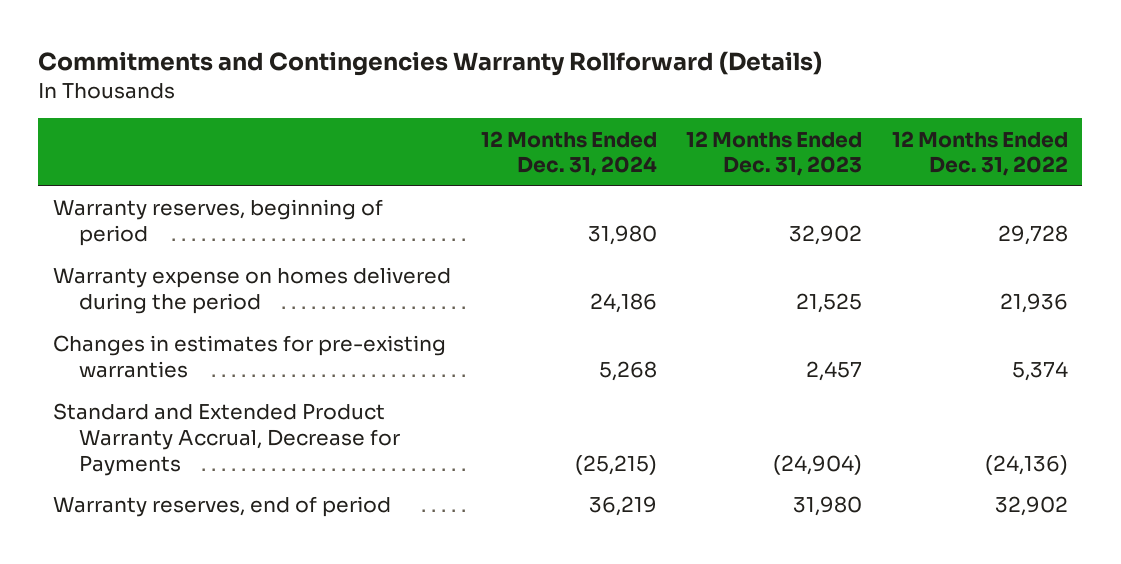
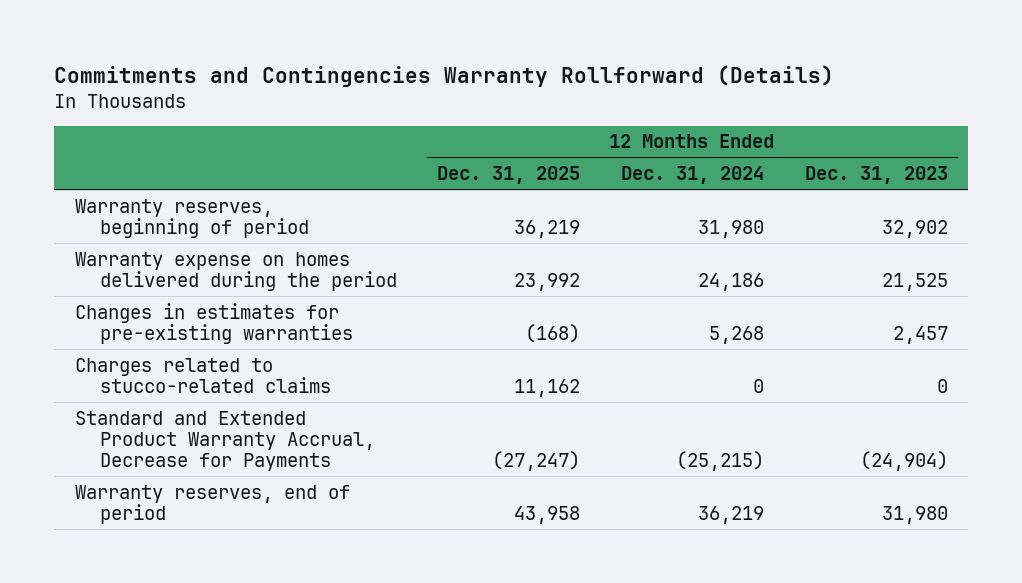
- | 12 Months Ended Dec. 31, 2024 | 12 Months Ended Dec. 31, 2023 | 12 Months Ended Dec. 31, 2022
+ | 12 Months Ended Dec. 31, 2025 | 12 Months Ended Dec. 31, 2024 | 12 Months Ended Dec. 31, 2023
+ Charges related to stucco-related claims | 11,162 | 0 | 0

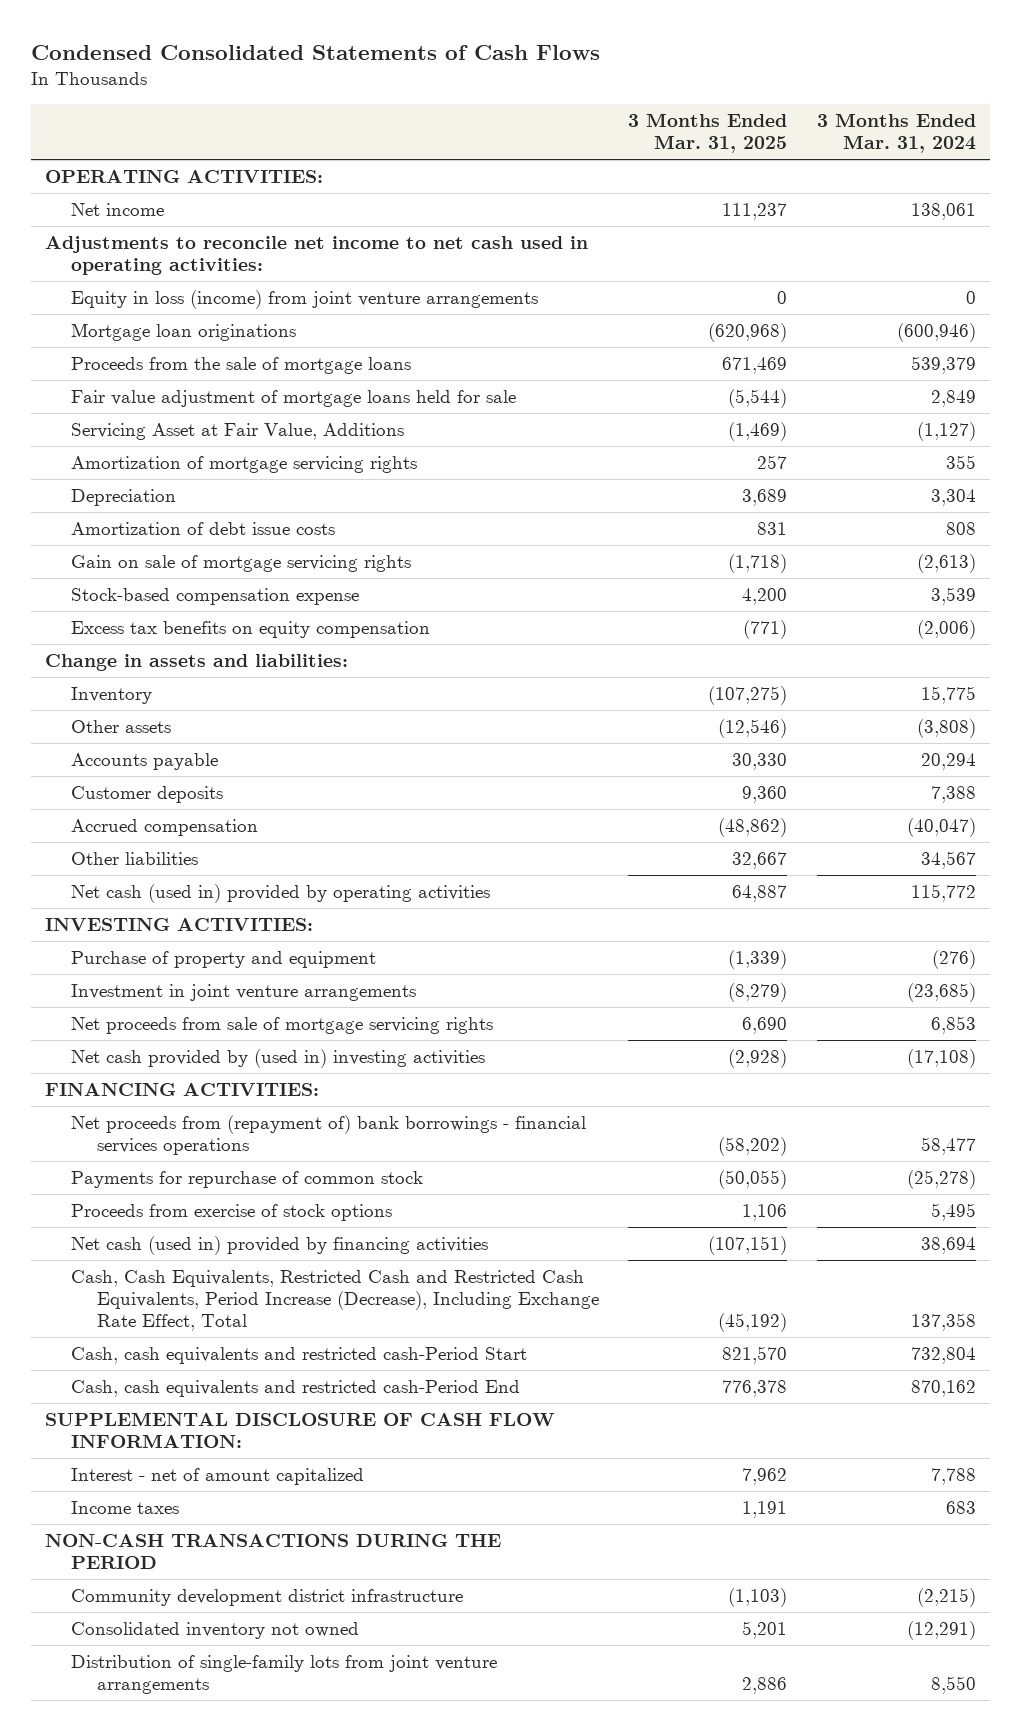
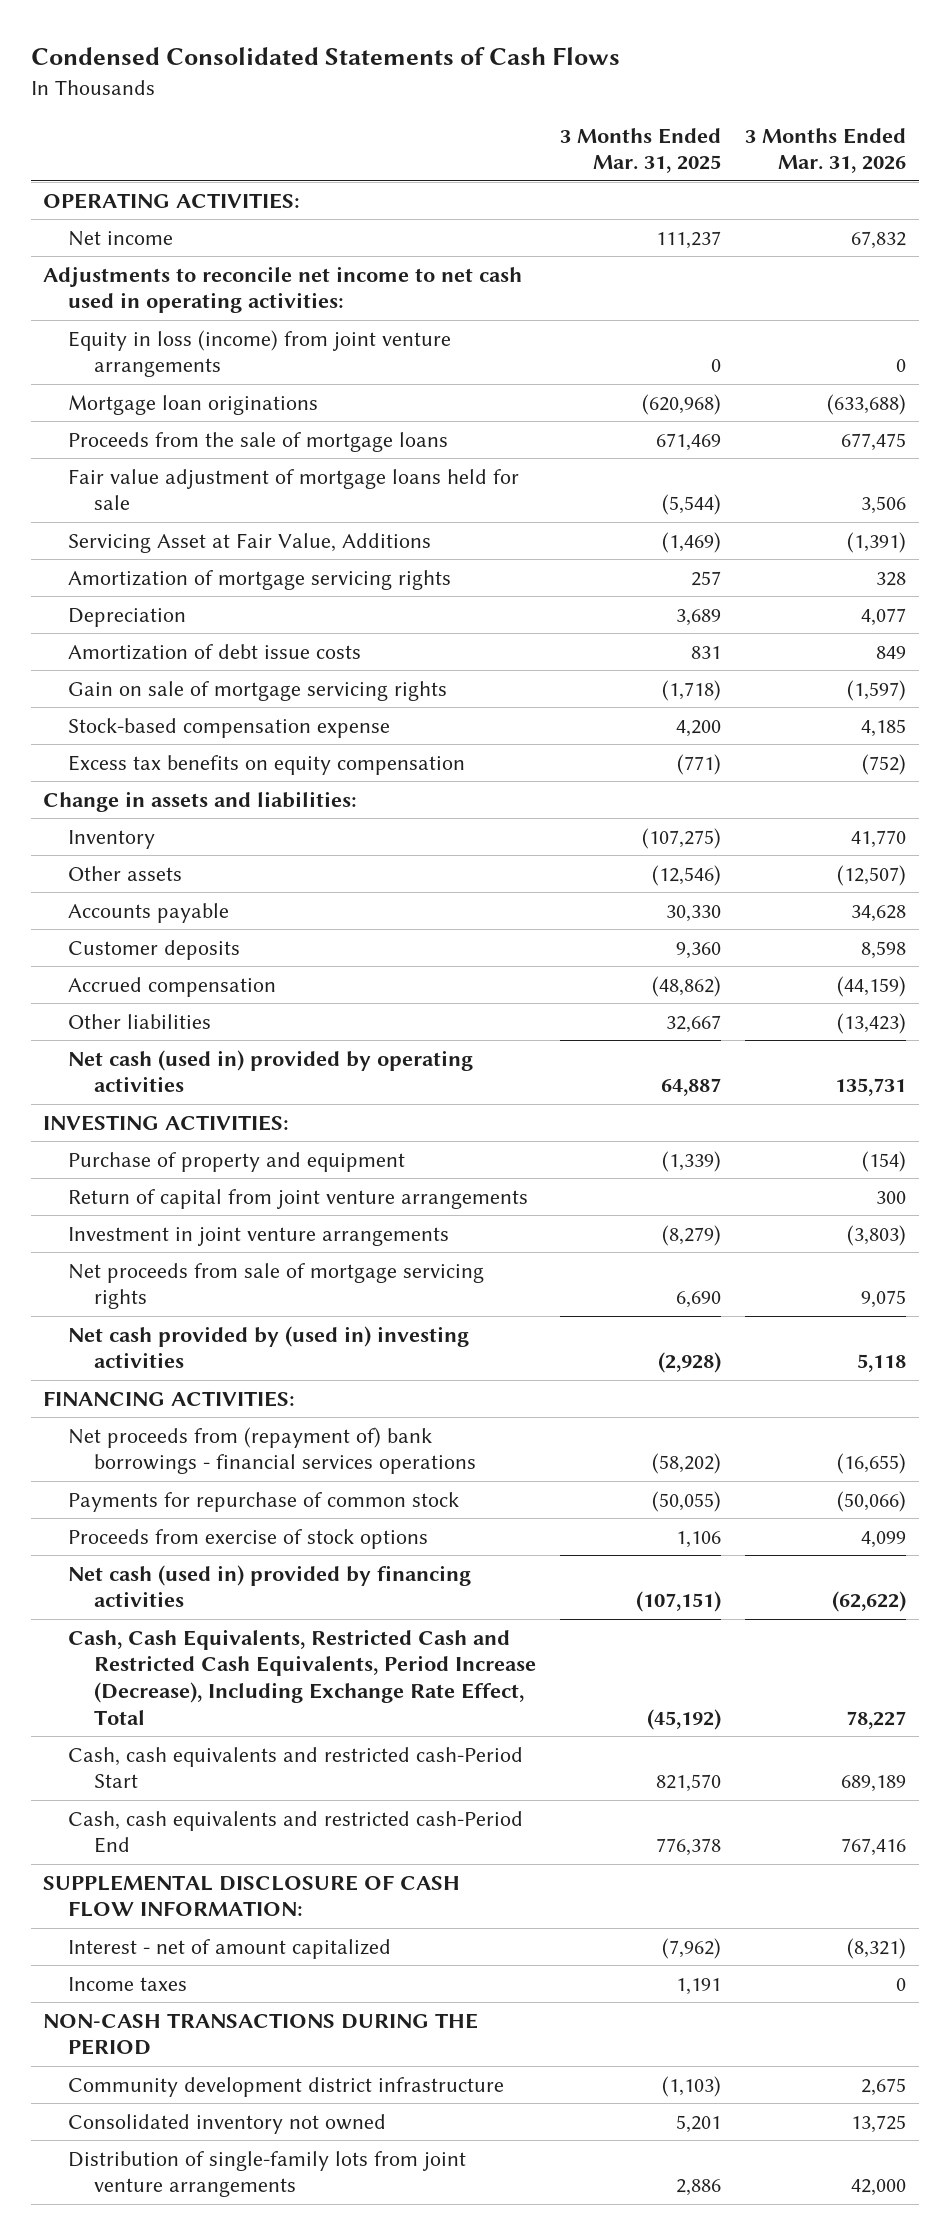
- | 3 Months Ended Mar. 31, 2025 | 3 Months Ended Mar. 31, 2024
+ | 3 Months Ended Mar. 31, 2025 | 3 Months Ended Mar. 31, 2026
+ Return of capital from joint venture arrangements | | 300
- Interest - net of amount capitalized | 7,962 | 7,788
+ Interest - net of amount capitalized | (7,962) | (8,321)

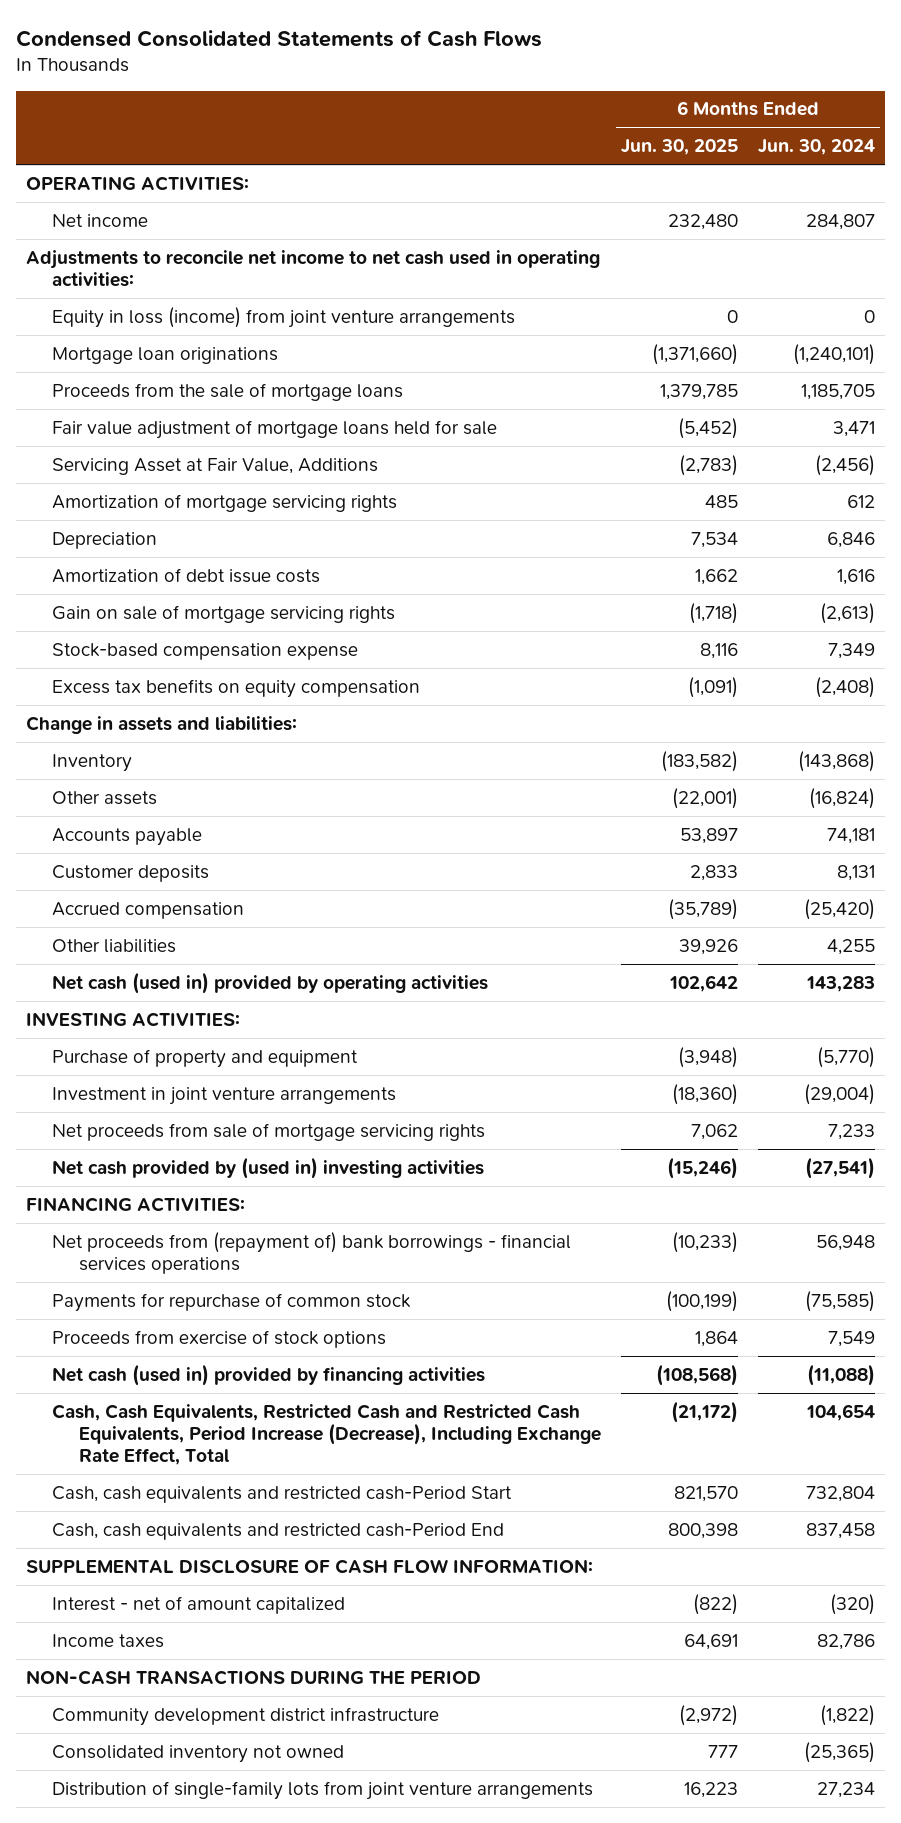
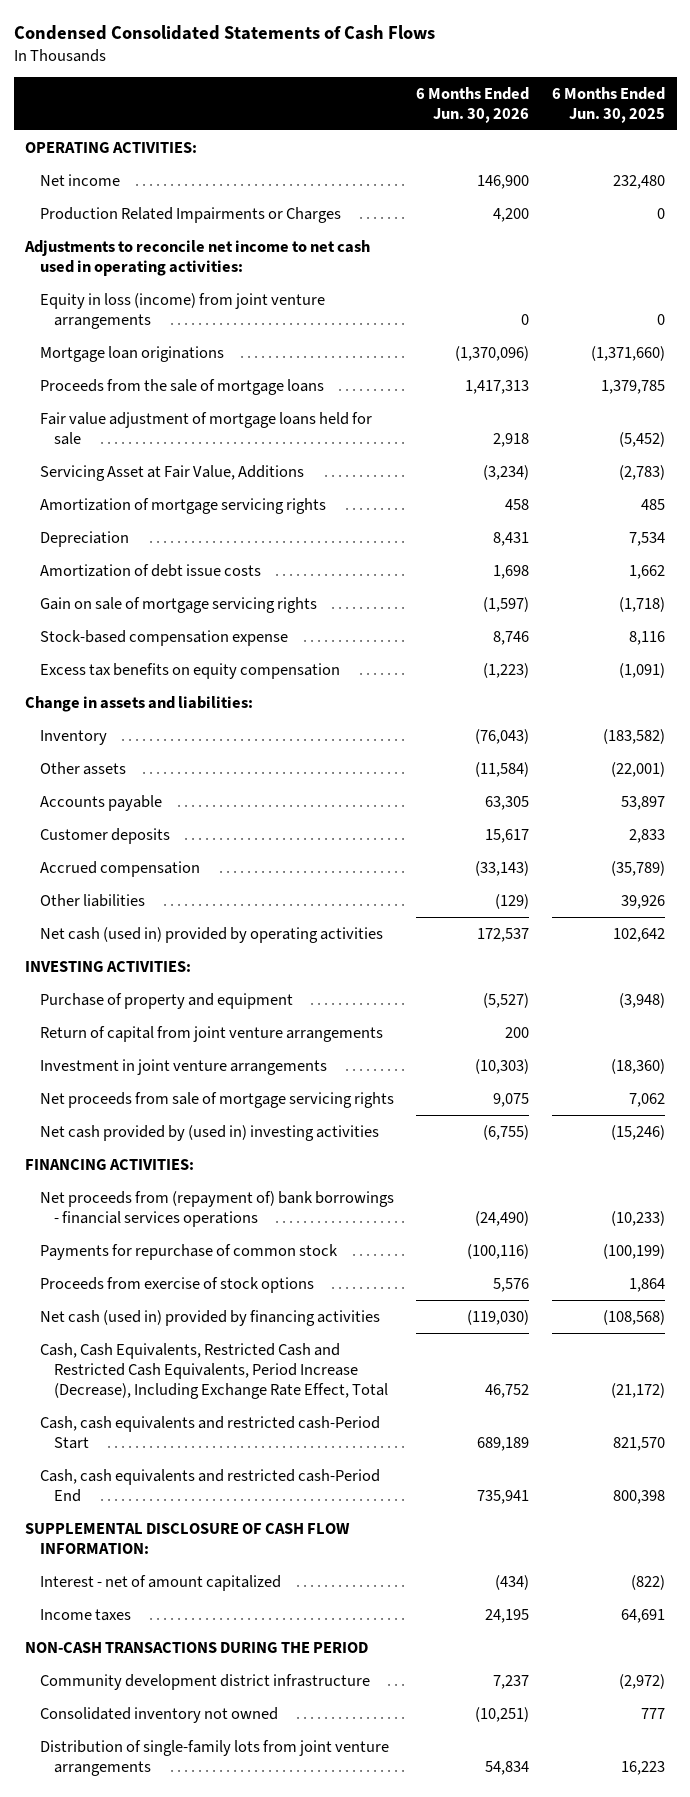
- | 6 Months Ended Jun. 30, 2025 | 6 Months Ended Jun. 30, 2024
+ | 6 Months Ended Jun. 30, 2026 | 6 Months Ended Jun. 30, 2025
+ Production Related Impairments or Charges | 4,200 | 0
+ Return of capital from joint venture arrangements | 200 |

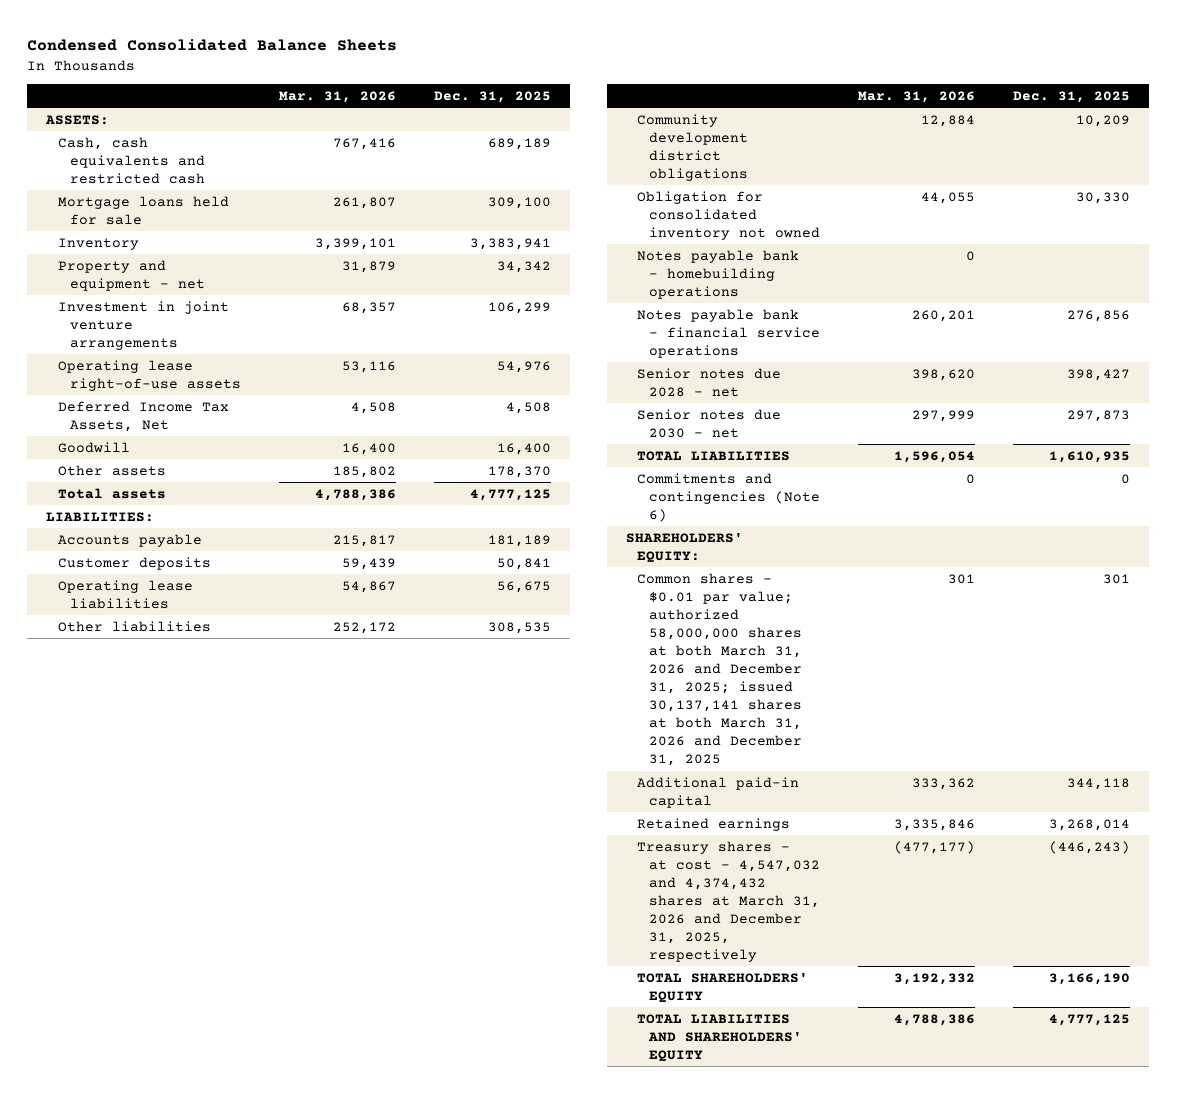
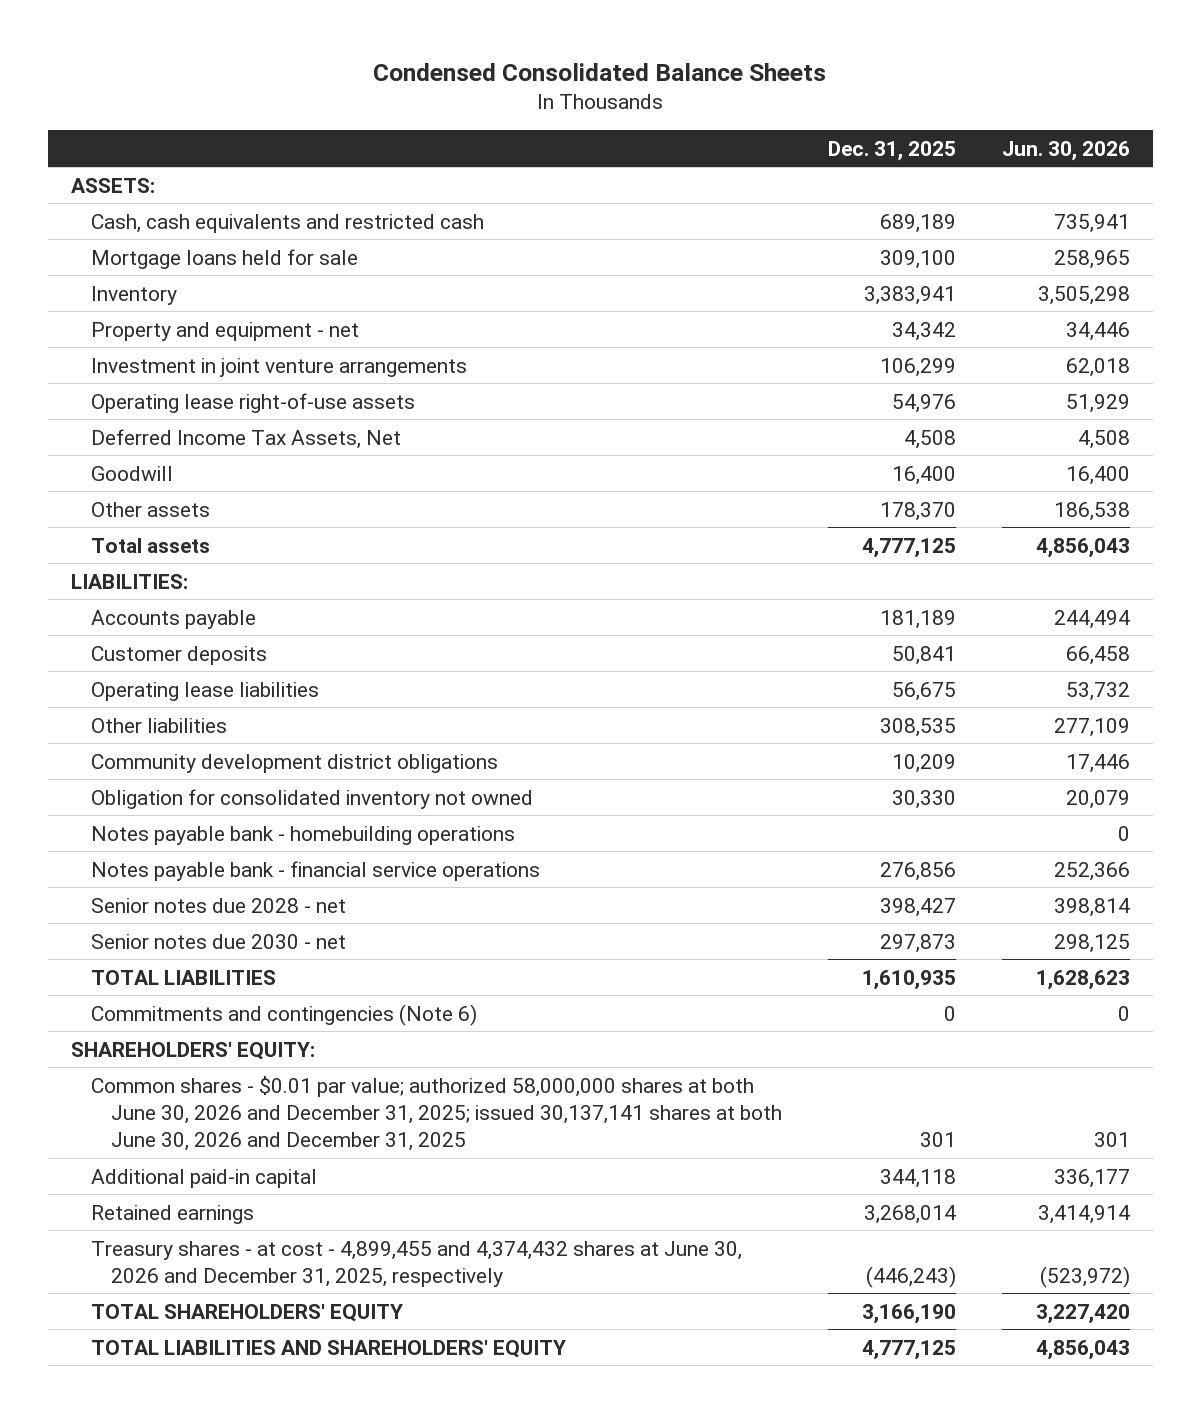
- | Mar. 31, 2026 | Dec. 31, 2025
+ | Dec. 31, 2025 | Jun. 30, 2026
- Common shares - $0.01 par value; authorized 58,000,000 shares at both March 31, 2026 and December 31, 2025; issued 30,137,141 shares at both March 31, 2026 and December 31, 2025 | 301 | 301
+ Common shares - $0.01 par value; authorized 58,000,000 shares at both June 30, 2026 and December 31, 2025; issued 30,137,141 shares at both June 30, 2026 and December 31, 2025 | 301 | 301
- Treasury shares - at cost - 4,547,032 and 4,374,432 shares at March 31, 2026 and December 31, 2025, respectively | (477,177) | (446,243)
+ Treasury shares - at cost - 4,899,455 and 4,374,432 shares at June 30, 2026 and December 31, 2025, respectively | (446,243) | (523,972)

